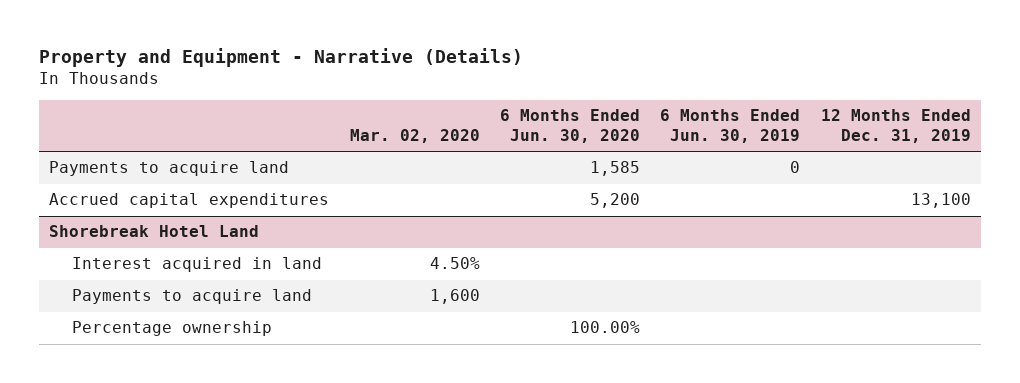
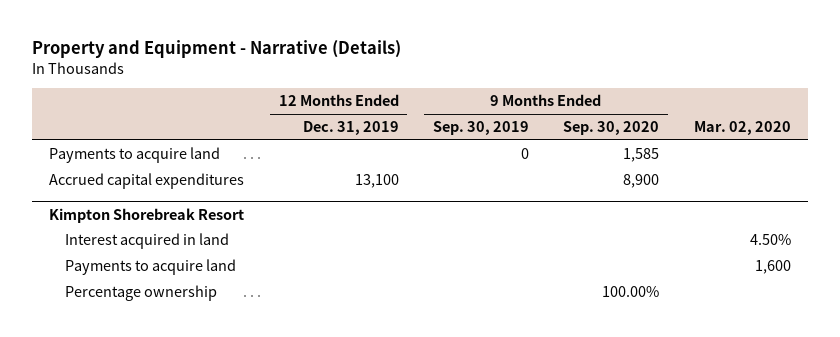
- | Mar. 02, 2020 | 6 Months Ended Jun. 30, 2020 | 6 Months Ended Jun. 30, 2019 | 12 Months Ended Dec. 31, 2019
+ | 12 Months Ended Dec. 31, 2019 | 9 Months Ended Sep. 30, 2019 | 9 Months Ended Sep. 30, 2020 | Mar. 02, 2020
- Shorebreak Hotel Land
+ Kimpton Shorebreak Resort

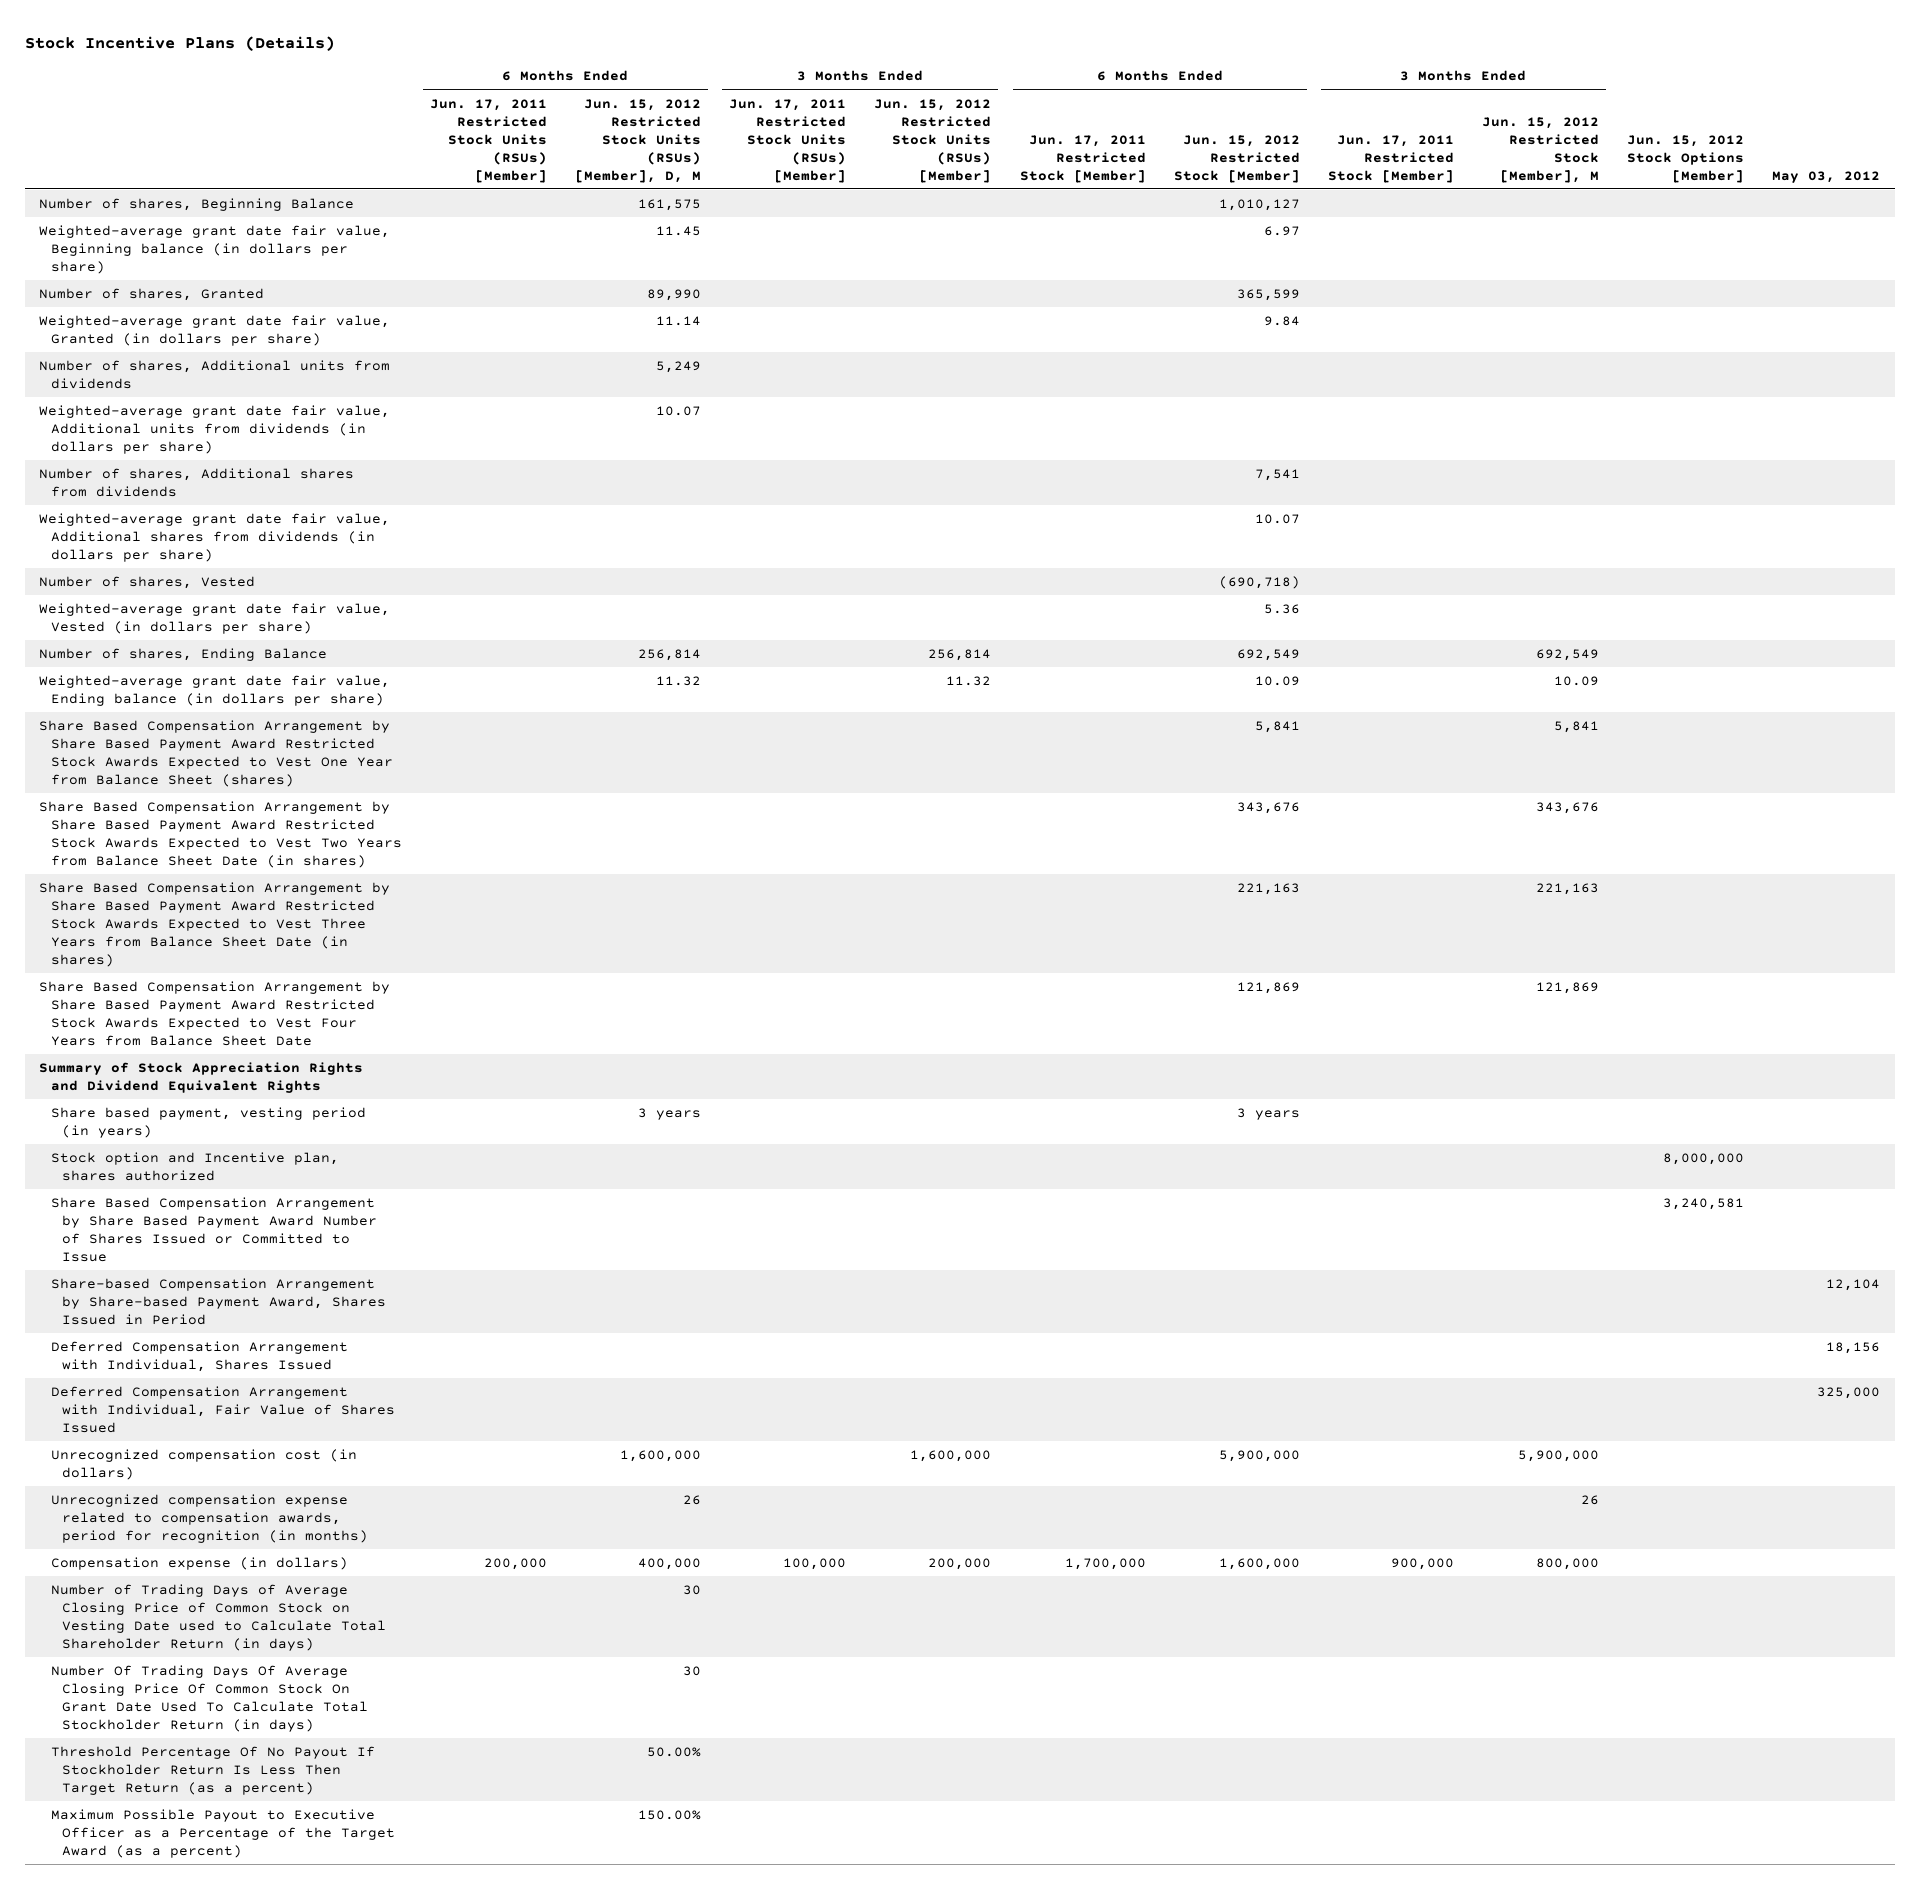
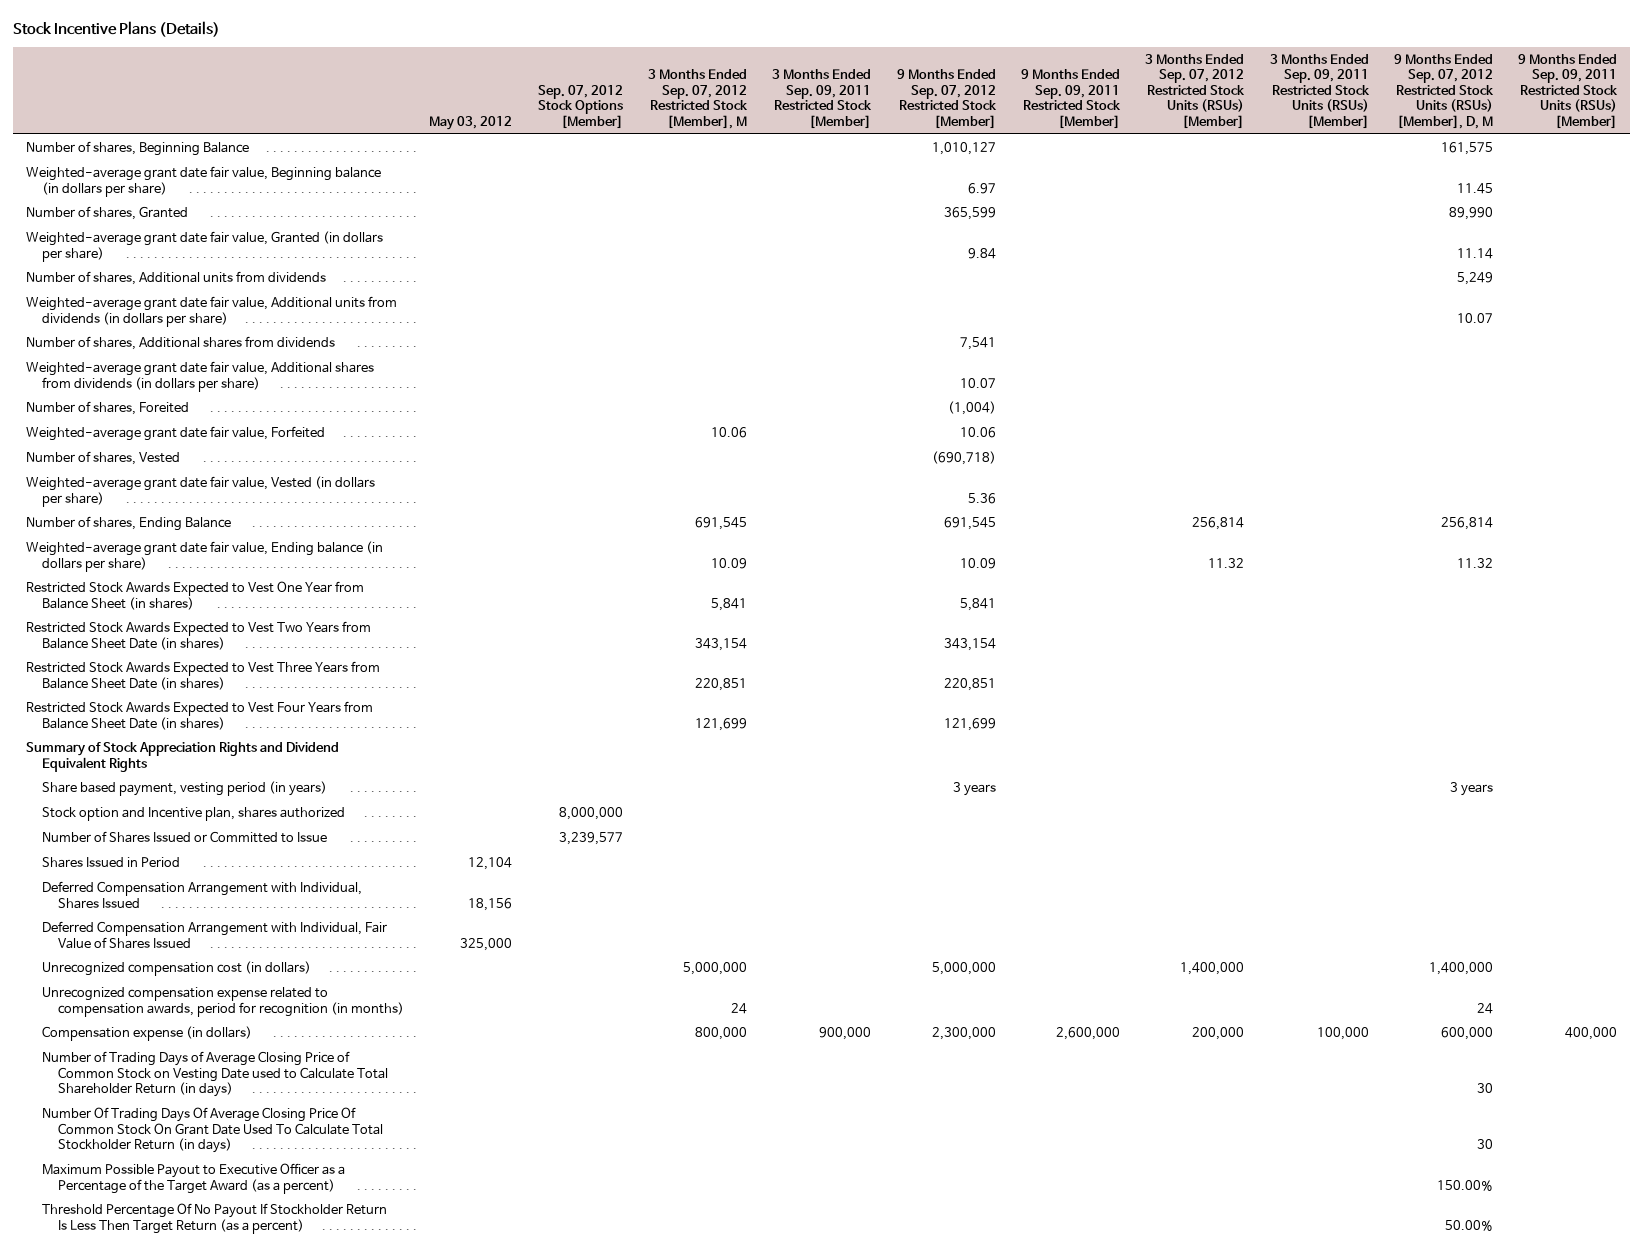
- | 6 Months Ended Jun. 17, 2011 Restricted Stock Units (RSUs) [Member] | 6 Months Ended Jun. 15, 2012 Restricted Stock Units (RSUs) [Member], D, M | 3 Months Ended Jun. 17, 2011 Restricted Stock Units (RSUs) [Member] | 3 Months Ended Jun. 15, 2012 Restricted Stock Units (RSUs) [Member] | 6 Months Ended Jun. 17, 2011 Restricted Stock [Member] | 6 Months Ended Jun. 15, 2012 Restricted Stock [Member] | 3 Months Ended Jun. 17, 2011 Restricted Stock [Member] | 3 Months Ended Jun. 15, 2012 Restricted Stock [Member], M | Jun. 15, 2012 Stock Options [Member] | May 03, 2012
+ | May 03, 2012 | Sep. 07, 2012 Stock Options [Member] | 3 Months Ended Sep. 07, 2012 Restricted Stock [Member], M | 3 Months Ended Sep. 09, 2011 Restricted Stock [Member] | 9 Months Ended Sep. 07, 2012 Restricted Stock [Member] | 9 Months Ended Sep. 09, 2011 Restricted Stock [Member] | 3 Months Ended Sep. 07, 2012 Restricted Stock Units (RSUs) [Member] | 3 Months Ended Sep. 09, 2011 Restricted Stock Units (RSUs) [Member] | 9 Months Ended Sep. 07, 2012 Restricted Stock Units (RSUs) [Member], D, M | 9 Months Ended Sep. 09, 2011 Restricted Stock Units (RSUs) [Member]
+ Number of shares, Foreited | | | | | (1,004) | | | | |
+ Weighted-average grant date fair value, Forfeited | | | 10.06 | | 10.06 | | | | |
- Share Based Compensation Arrangement by Share Based Payment Award Restricted Stock Awards Expected to Vest One Year from Balance Sheet (shares) | | | | | | 5,841 | | 5,841 | |
- Share Based Compensation Arrangement by Share Based Payment Award Restricted Stock Awards Expected to Vest Two Years from Balance Sheet Date (in shares) | | | | | | 343,676 | | 343,676 | |
- Share Based Compensation Arrangement by Share Based Payment Award Restricted Stock Awards Expected to Vest Three Years from Balance Sheet Date (in shares) | | | | | | 221,163 | | 221,163 | |
- Share Based Compensation Arrangement by Share Based Payment Award Restricted Stock Awards Expected to Vest Four Years from Balance Sheet Date | | | | | | 121,869 | | 121,869 | |
+ Restricted Stock Awards Expected to Vest One Year from Balance Sheet (in shares) | | | 5,841 | | 5,841 | | | | |
+ Restricted Stock Awards Expected to Vest Two Years from Balance Sheet Date (in shares) | | | 343,154 | | 343,154 | | | | |
+ Restricted Stock Awards Expected to Vest Three Years from Balance Sheet Date (in shares) | | | 220,851 | | 220,851 | | | | |
+ Restricted Stock Awards Expected to Vest Four Years from Balance Sheet Date (in shares) | | | 121,699 | | 121,699 | | | | |
- Share Based Compensation Arrangement by Share Based Payment Award Number of Shares Issued or Committed to Issue | | | | | | | | | 3,240,581 |
- Share-based Compensation Arrangement by Share-based Payment Award, Shares Issued in Period | | | | | | | | | | 12,104
+ Number of Shares Issued or Committed to Issue | | 3,239,577 | | | | | | | |
+ Shares Issued in Period | 12,104 | | | | | | | | |
moved down: Threshold Percentage Of No Payout If Stockholder Return Is Less Then Target Return (as a percent) | | | | | | | | | 50.00% |

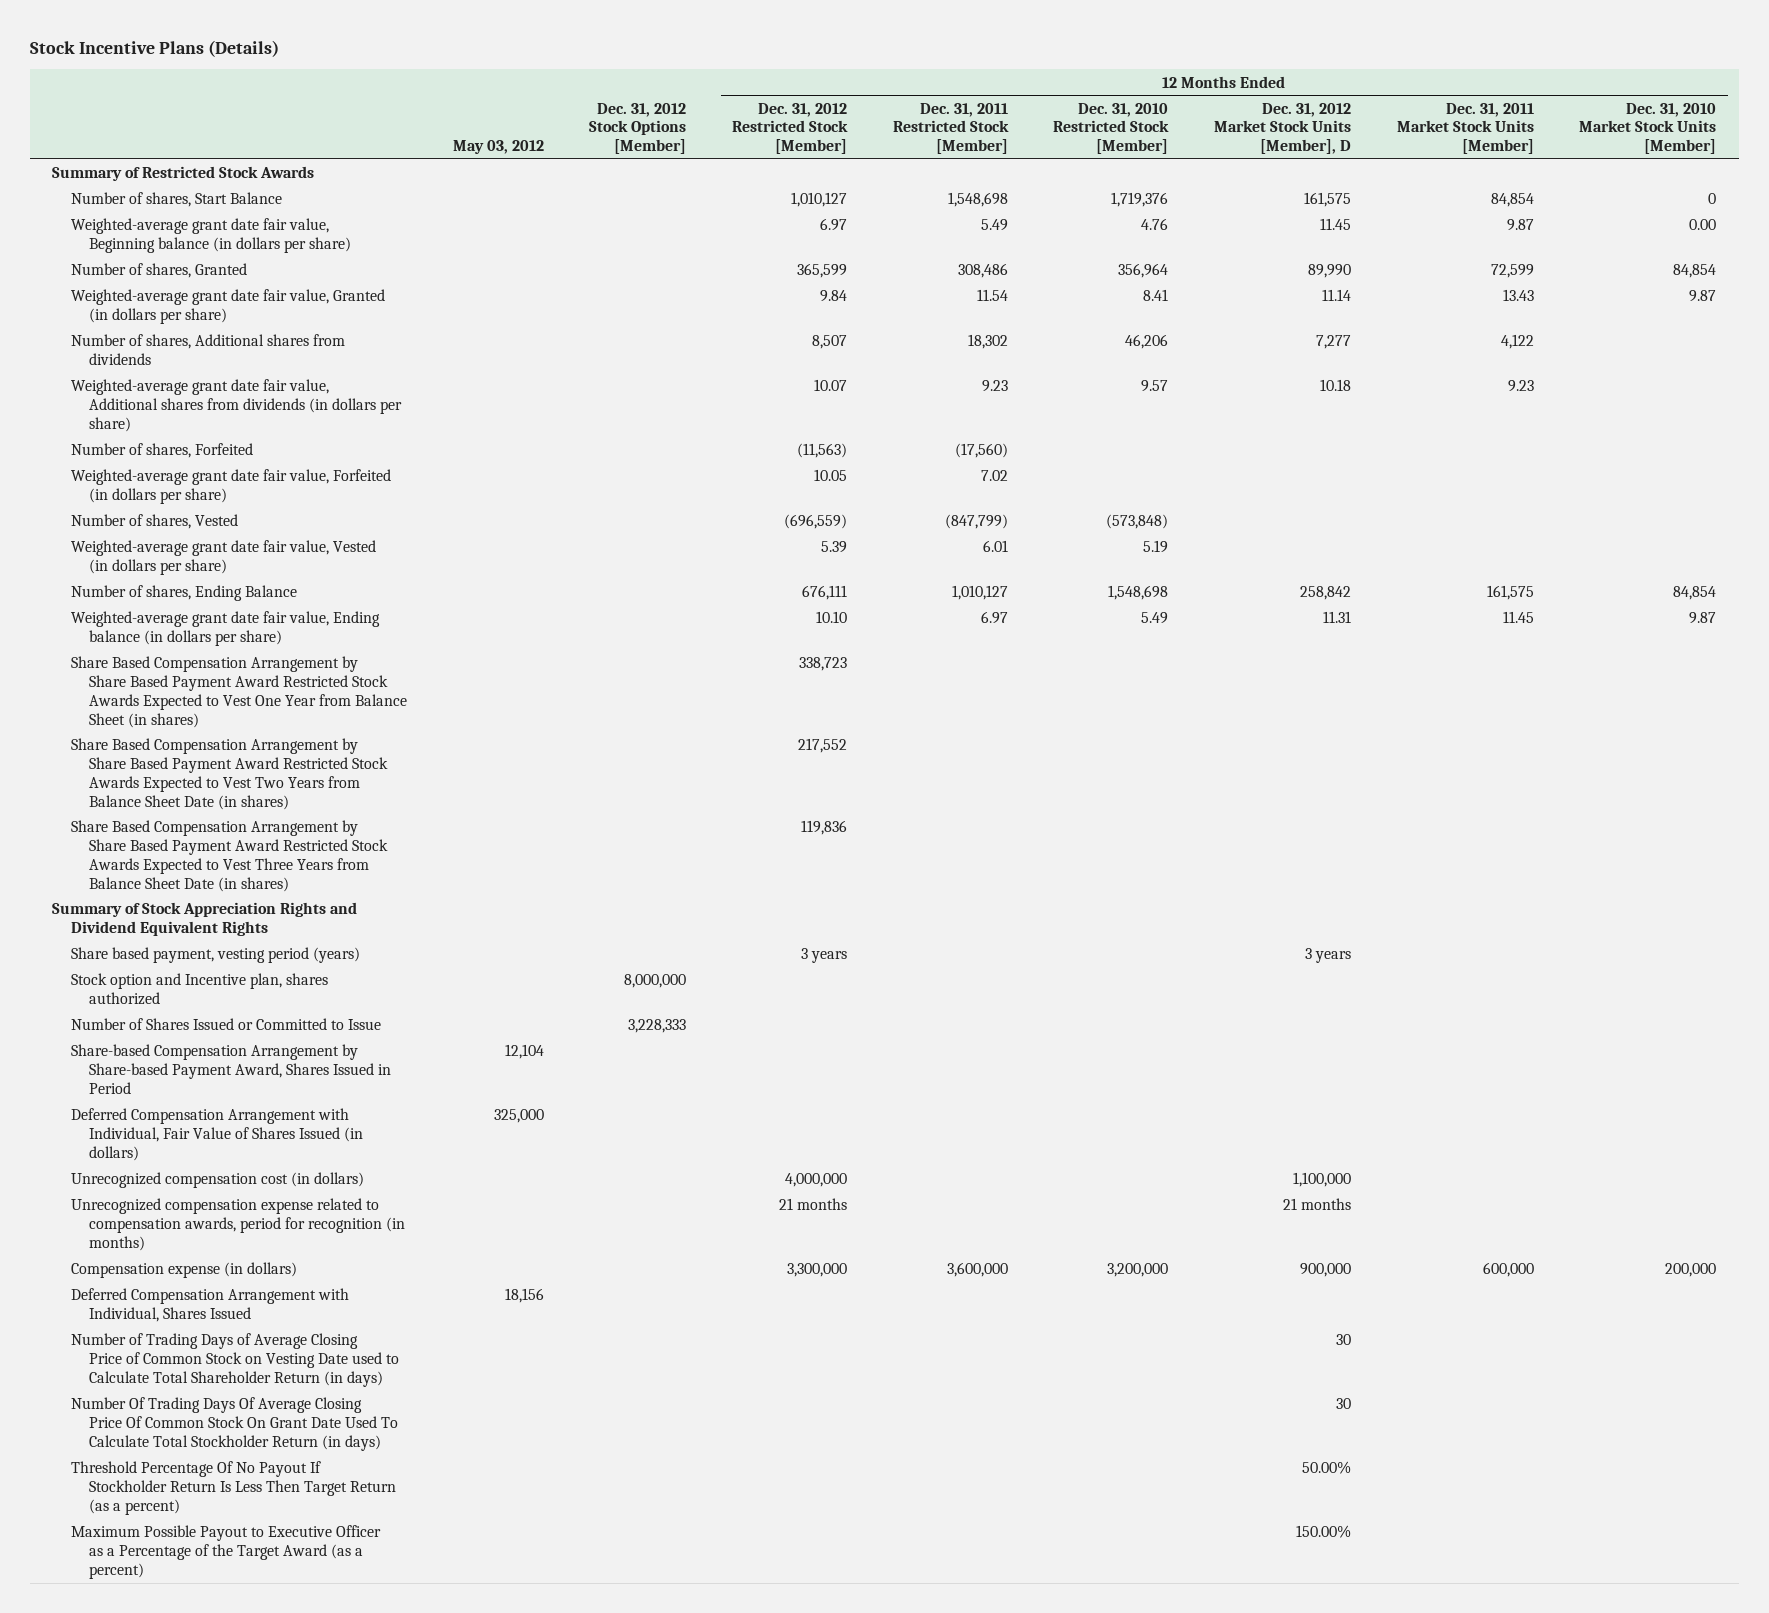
- | May 03, 2012 | Sep. 07, 2012 Stock Options [Member] | 3 Months Ended Sep. 07, 2012 Restricted Stock [Member], M | 3 Months Ended Sep. 09, 2011 Restricted Stock [Member] | 9 Months Ended Sep. 07, 2012 Restricted Stock [Member] | 9 Months Ended Sep. 09, 2011 Restricted Stock [Member] | 3 Months Ended Sep. 07, 2012 Restricted Stock Units (RSUs) [Member] | 3 Months Ended Sep. 09, 2011 Restricted Stock Units (RSUs) [Member] | 9 Months Ended Sep. 07, 2012 Restricted Stock Units (RSUs) [Member], D, M | 9 Months Ended Sep. 09, 2011 Restricted Stock Units (RSUs) [Member]
+ | May 03, 2012 | Dec. 31, 2012 Stock Options [Member] | 12 Months Ended Dec. 31, 2012 Restricted Stock [Member] | 12 Months Ended Dec. 31, 2011 Restricted Stock [Member] | 12 Months Ended Dec. 31, 2010 Restricted Stock [Member] | 12 Months Ended Dec. 31, 2012 Market Stock Units [Member], D | 12 Months Ended Dec. 31, 2011 Market Stock Units [Member] | 12 Months Ended Dec. 31, 2010 Market Stock Units [Member]
- Number of shares, Beginning Balance | | | | | 1,010,127 | | | | 161,575 |
+ Summary of Restricted Stock Awards
+ Number of shares, Start Balance | | | 1,010,127 | 1,548,698 | 1,719,376 | 161,575 | 84,854 | 0
- Number of shares, Additional units from dividends | | | | | | | | | 5,249 |
- Weighted-average grant date fair value, Additional units from dividends (in dollars per share) | | | | | | | | | 10.07 |
- Number of shares, Foreited | | | | | (1,004) | | | | |
- Weighted-average grant date fair value, Forfeited | | | 10.06 | | 10.06 | | | | |
+ Number of shares, Forfeited | | | (11,563) | (17,560) | | | |
+ Weighted-average grant date fair value, Forfeited (in dollars per share) | | | 10.05 | 7.02 | | | |
- Restricted Stock Awards Expected to Vest One Year from Balance Sheet (in shares) | | | 5,841 | | 5,841 | | | | |
- Restricted Stock Awards Expected to Vest Two Years from Balance Sheet Date (in shares) | | | 343,154 | | 343,154 | | | | |
- Restricted Stock Awards Expected to Vest Three Years from Balance Sheet Date (in shares) | | | 220,851 | | 220,851 | | | | |
- Restricted Stock Awards Expected to Vest Four Years from Balance Sheet Date (in shares) | | | 121,699 | | 121,699 | | | | |
+ Share Based Compensation Arrangement by Share Based Payment Award Restricted Stock Awards Expected to Vest One Year from Balance Sheet (in shares) | | | 338,723 | | | | |
+ Share Based Compensation Arrangement by Share Based Payment Award Restricted Stock Awards Expected to Vest Two Years from Balance Sheet Date (in shares) | | | 217,552 | | | | |
+ Share Based Compensation Arrangement by Share Based Payment Award Restricted Stock Awards Expected to Vest Three Years from Balance Sheet Date (in shares) | | | 119,836 | | | | |
- Share based payment, vesting period (in years) | | | | | 3 years | | | | 3 years |
+ Share based payment, vesting period (years) | | | 3 years | | | 3 years | |
- Shares Issued in Period | 12,104 | | | | | | | | |
- Deferred Compensation Arrangement with Individual, Fair Value of Shares Issued | 325,000 | | | | | | | | |
+ Share-based Compensation Arrangement by Share-based Payment Award, Shares Issued in Period | 12,104 | | | | | | |
+ Deferred Compensation Arrangement with Individual, Fair Value of Shares Issued (in dollars) | 325,000 | | | | | | |
moved down: Deferred Compensation Arrangement with Individual, Shares Issued | 18,156 | | | | | | |
moved down: Maximum Possible Payout to Executive Officer as a Percentage of the Target Award (as a percent) | | | | | | 150.00% | |

